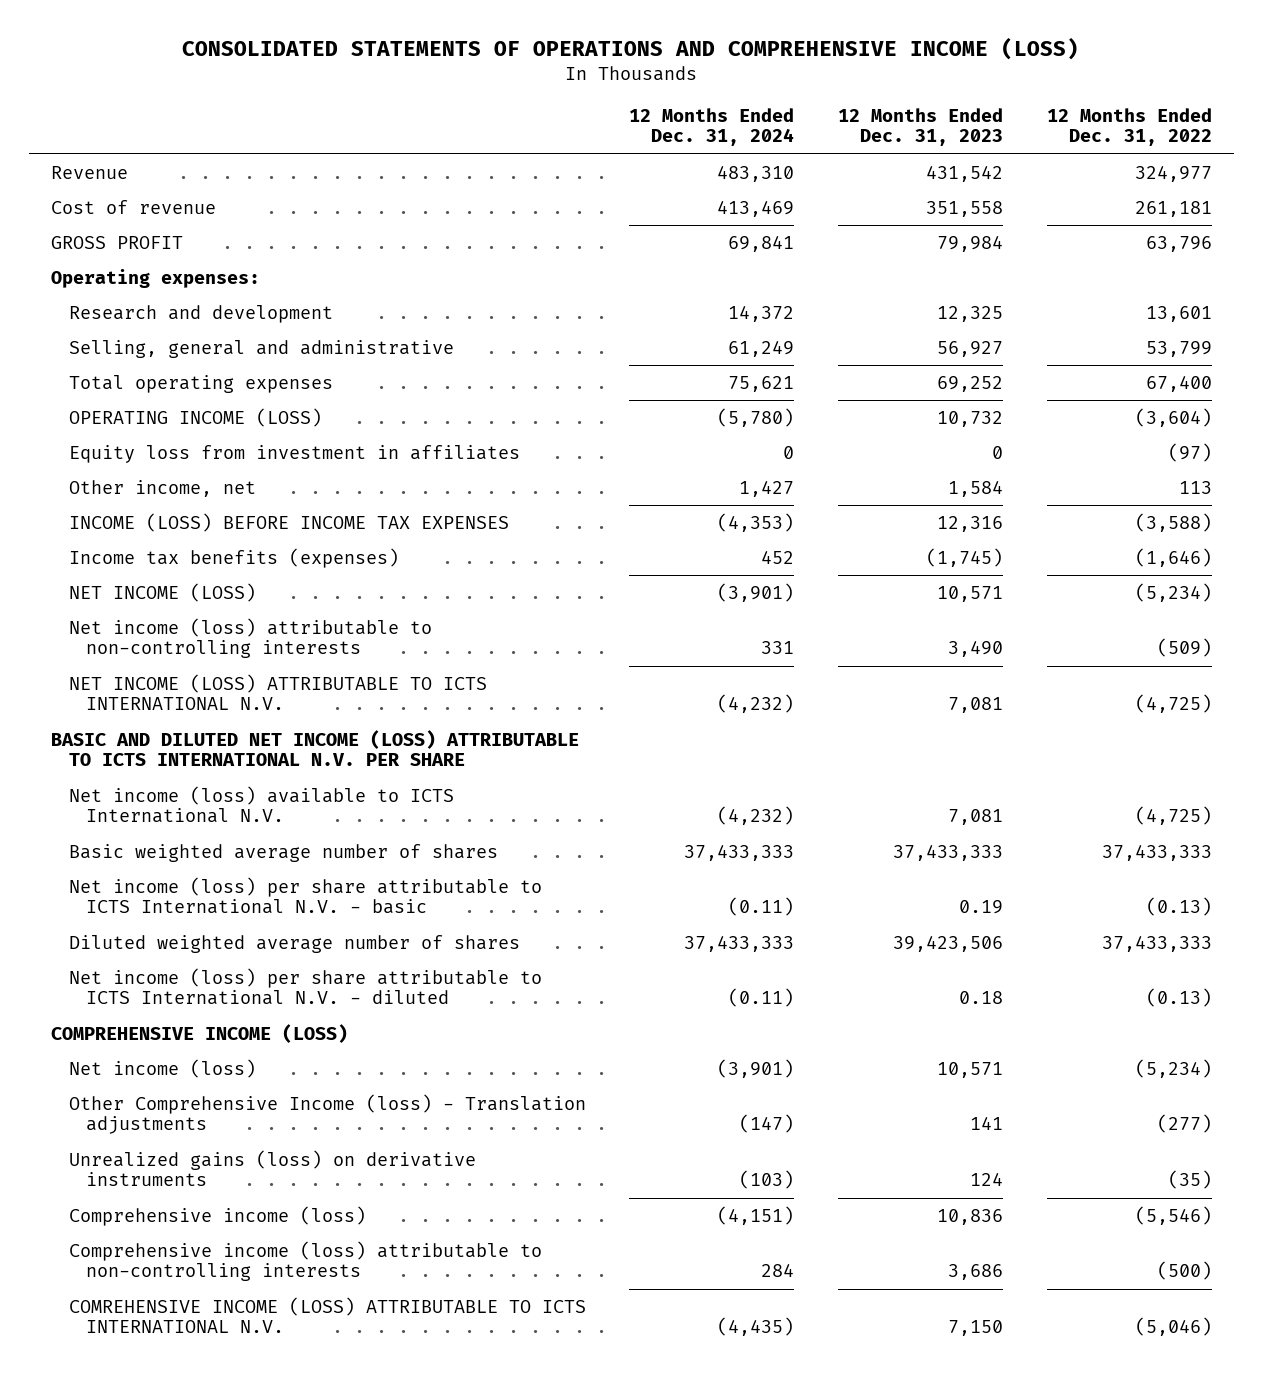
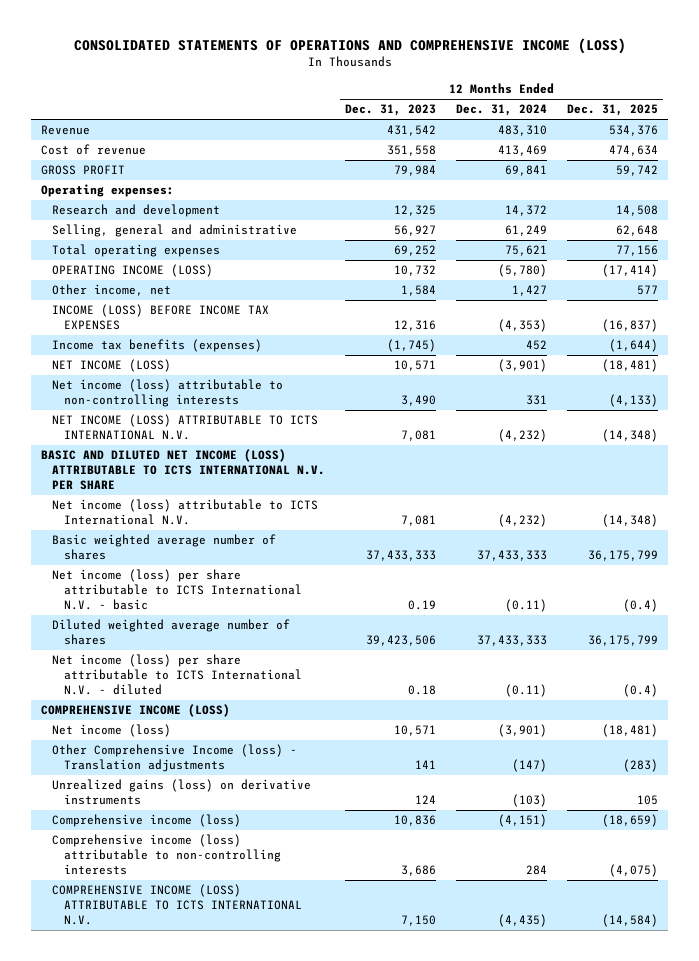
- | 12 Months Ended Dec. 31, 2024 | 12 Months Ended Dec. 31, 2023 | 12 Months Ended Dec. 31, 2022
+ | 12 Months Ended Dec. 31, 2023 | 12 Months Ended Dec. 31, 2024 | 12 Months Ended Dec. 31, 2025
- Equity loss from investment in affiliates | 0 | 0 | (97)
- Net income (loss) available to ICTS International N.V. | (4,232) | 7,081 | (4,725)
+ Net income (loss) attributable to ICTS International N.V. | 7,081 | (4,232) | (14,348)
- COMREHENSIVE INCOME (LOSS) ATTRIBUTABLE TO ICTS INTERNATIONAL N.V. | (4,435) | 7,150 | (5,046)
+ COMPREHENSIVE INCOME (LOSS) ATTRIBUTABLE TO ICTS INTERNATIONAL N.V. | 7,150 | (4,435) | (14,584)

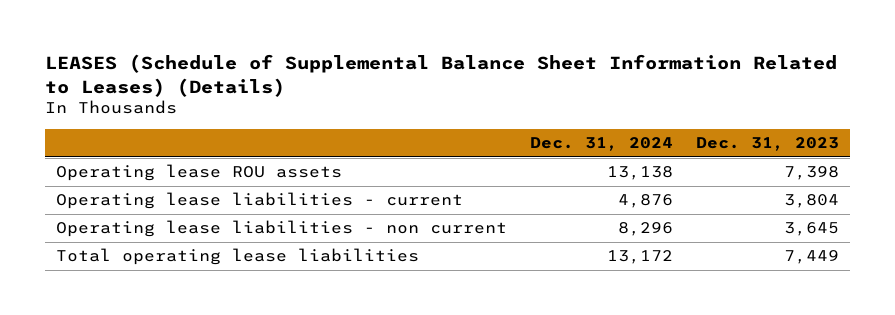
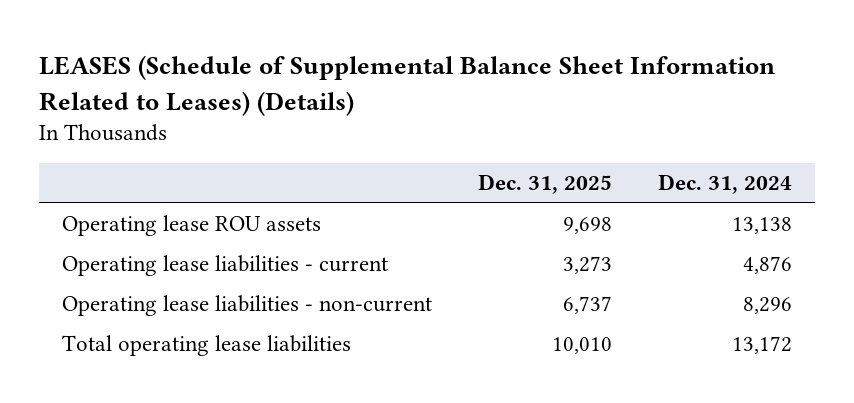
- | Dec. 31, 2024 | Dec. 31, 2023
+ | Dec. 31, 2025 | Dec. 31, 2024
- Operating lease liabilities - non current | 8,296 | 3,645
+ Operating lease liabilities - non-current | 6,737 | 8,296

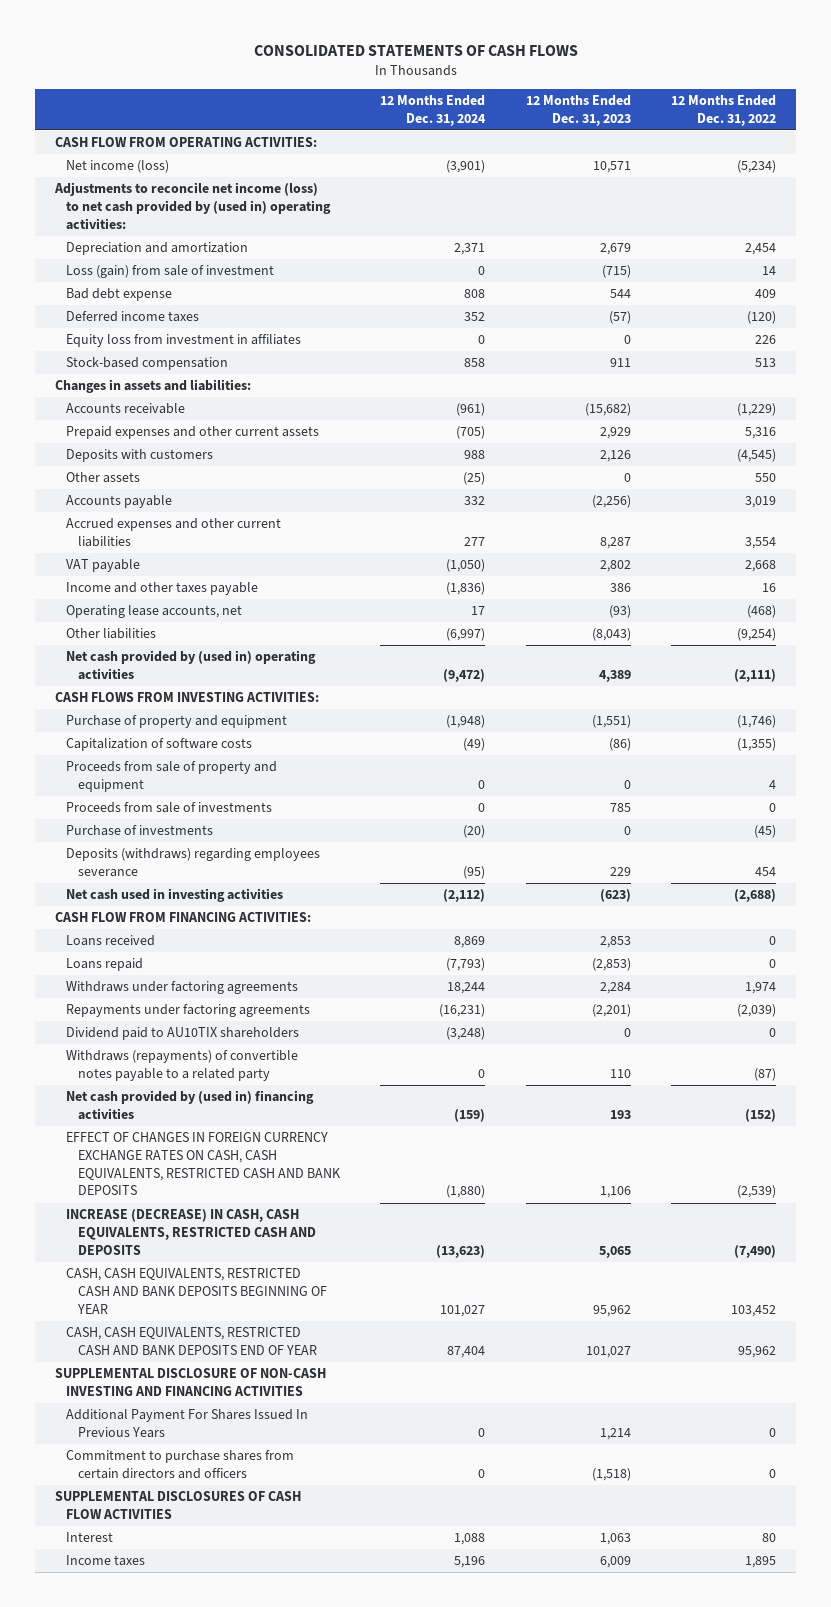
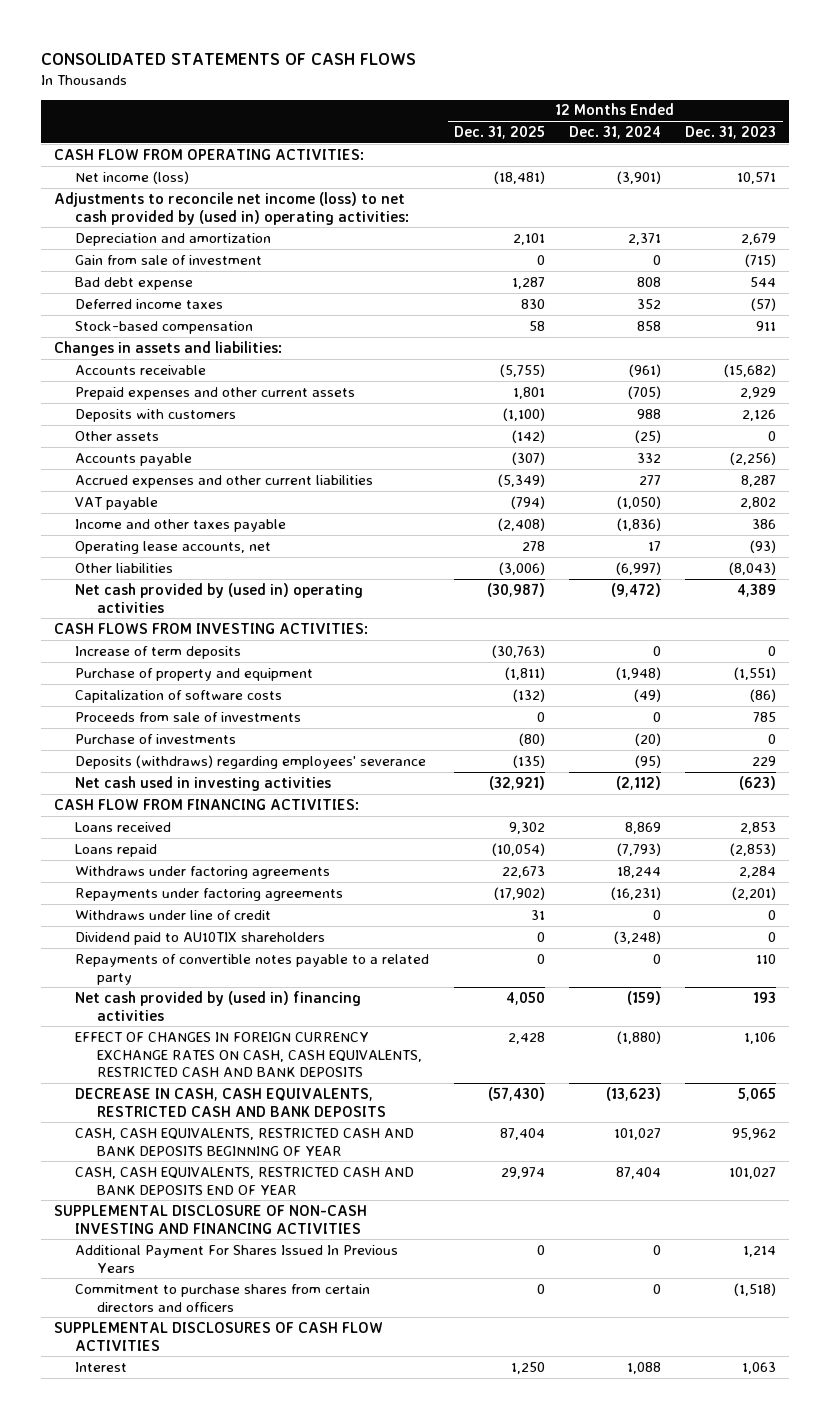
- | 12 Months Ended Dec. 31, 2024 | 12 Months Ended Dec. 31, 2023 | 12 Months Ended Dec. 31, 2022
+ | 12 Months Ended Dec. 31, 2025 | 12 Months Ended Dec. 31, 2024 | 12 Months Ended Dec. 31, 2023
- Loss (gain) from sale of investment | 0 | (715) | 14
+ Gain from sale of investment | 0 | 0 | (715)
- Equity loss from investment in affiliates | 0 | 0 | 226
+ Increase of term deposits | (30,763) | 0 | 0
- Proceeds from sale of property and equipment | 0 | 0 | 4
- Deposits (withdraws) regarding employees severance | (95) | 229 | 454
+ Deposits (withdraws) regarding employees' severance | (135) | (95) | 229
+ Withdraws under line of credit | 31 | 0 | 0
- Withdraws (repayments) of convertible notes payable to a related party | 0 | 110 | (87)
+ Repayments of convertible notes payable to a related party | 0 | 0 | 110
- INCREASE (DECREASE) IN CASH, CASH EQUIVALENTS, RESTRICTED CASH AND DEPOSITS | (13,623) | 5,065 | (7,490)
+ DECREASE IN CASH, CASH EQUIVALENTS, RESTRICTED CASH AND BANK DEPOSITS | (57,430) | (13,623) | 5,065
- Income taxes | 5,196 | 6,009 | 1,895

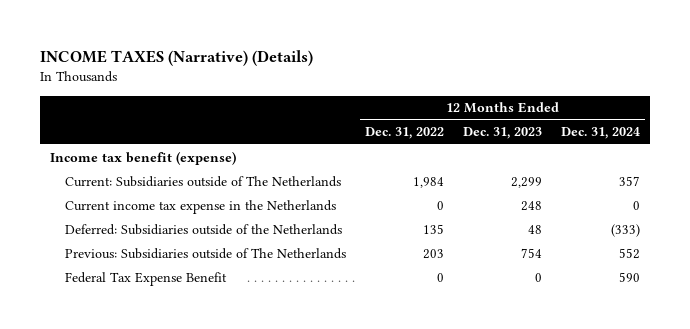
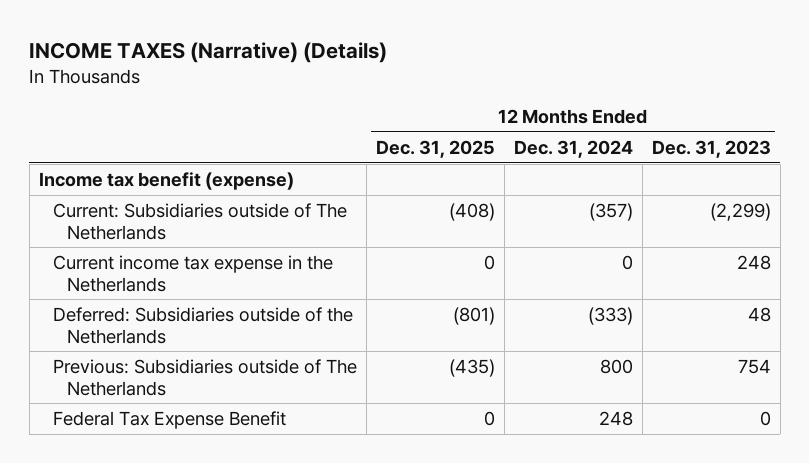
- | 12 Months Ended Dec. 31, 2022 | 12 Months Ended Dec. 31, 2023 | 12 Months Ended Dec. 31, 2024
+ | 12 Months Ended Dec. 31, 2025 | 12 Months Ended Dec. 31, 2024 | 12 Months Ended Dec. 31, 2023
- Current: Subsidiaries outside of The Netherlands | 1,984 | 2,299 | 357
+ Current: Subsidiaries outside of The Netherlands | (408) | (357) | (2,299)
- Previous: Subsidiaries outside of The Netherlands | 203 | 754 | 552
- Federal Tax Expense Benefit | 0 | 0 | 590
+ Previous: Subsidiaries outside of The Netherlands | (435) | 800 | 754
+ Federal Tax Expense Benefit | 0 | 248 | 0

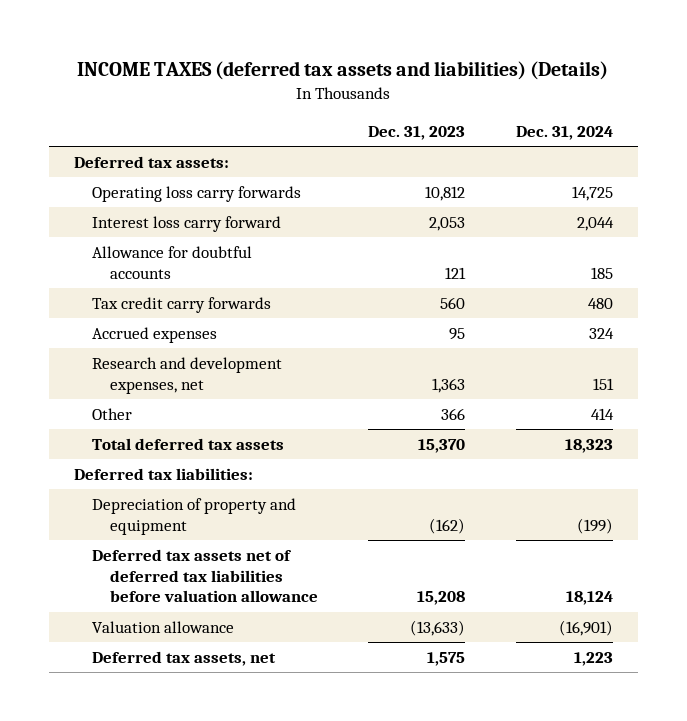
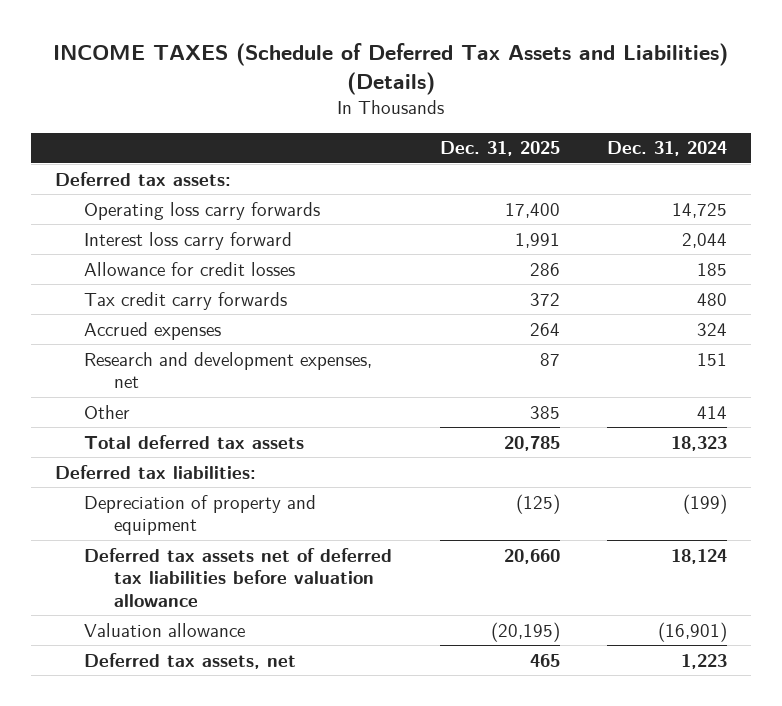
- INCOME TAXES (deferred tax assets and liabilities) (Details)
+ INCOME TAXES (Schedule of Deferred Tax Assets and Liabilities) (Details)
- | Dec. 31, 2023 | Dec. 31, 2024
+ | Dec. 31, 2025 | Dec. 31, 2024
- Allowance for doubtful accounts | 121 | 185
+ Allowance for credit losses | 286 | 185

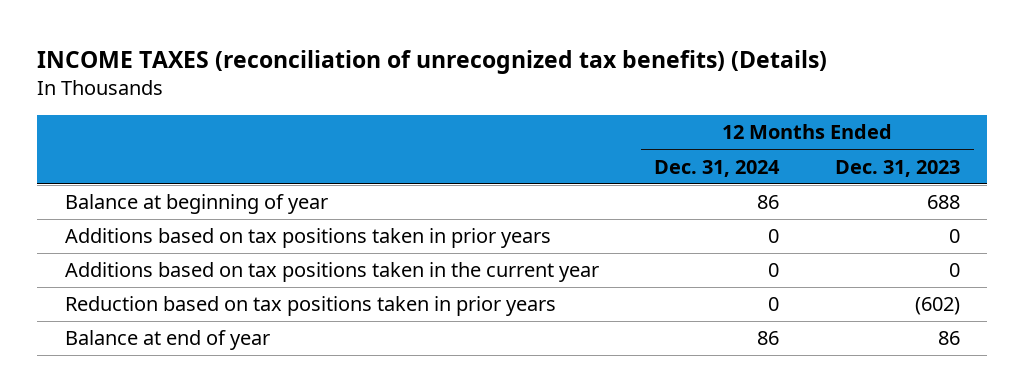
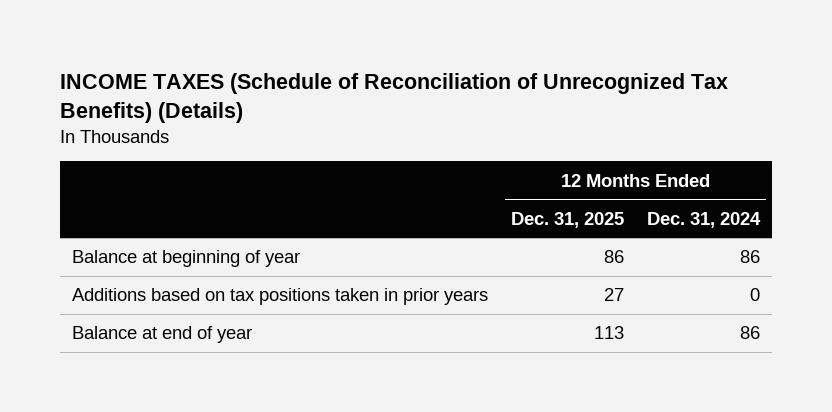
- INCOME TAXES (reconciliation of unrecognized tax benefits) (Details)
+ INCOME TAXES (Schedule of Reconciliation of Unrecognized Tax Benefits) (Details)
- | 12 Months Ended Dec. 31, 2024 | 12 Months Ended Dec. 31, 2023
+ | 12 Months Ended Dec. 31, 2025 | 12 Months Ended Dec. 31, 2024
- Additions based on tax positions taken in the current year | 0 | 0
- Reduction based on tax positions taken in prior years | 0 | (602)

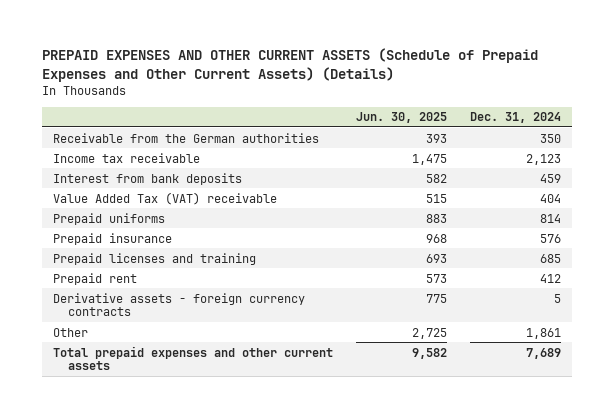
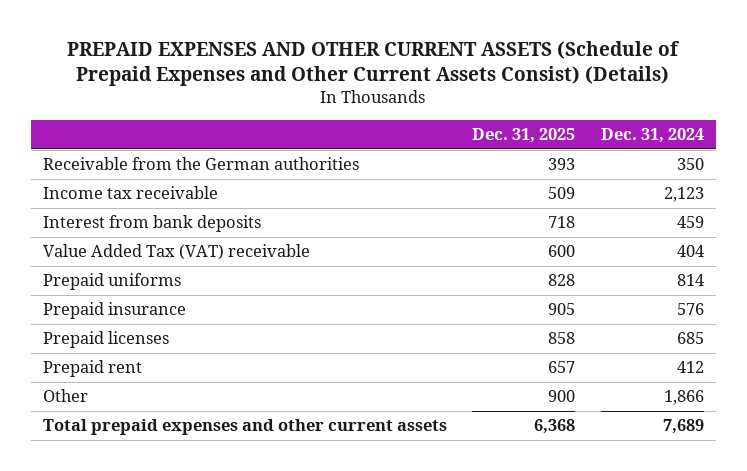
- PREPAID EXPENSES AND OTHER CURRENT ASSETS (Schedule of Prepaid Expenses and Other Current Assets) (Details)
+ PREPAID EXPENSES AND OTHER CURRENT ASSETS (Schedule of Prepaid Expenses and Other Current Assets Consist) (Details)
- | Jun. 30, 2025 | Dec. 31, 2024
+ | Dec. 31, 2025 | Dec. 31, 2024
- Prepaid licenses and training | 693 | 685
+ Prepaid licenses | 858 | 685
- Derivative assets - foreign currency contracts | 775 | 5
- Other | 2,725 | 1,861
+ Other | 900 | 1,866

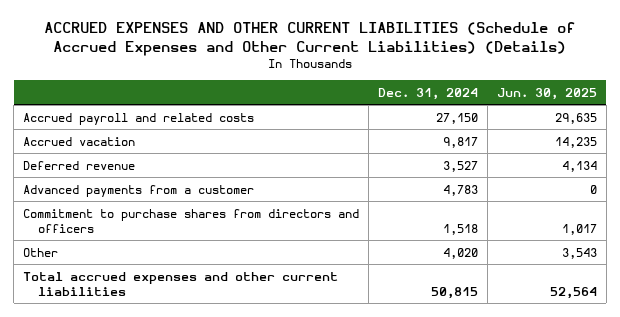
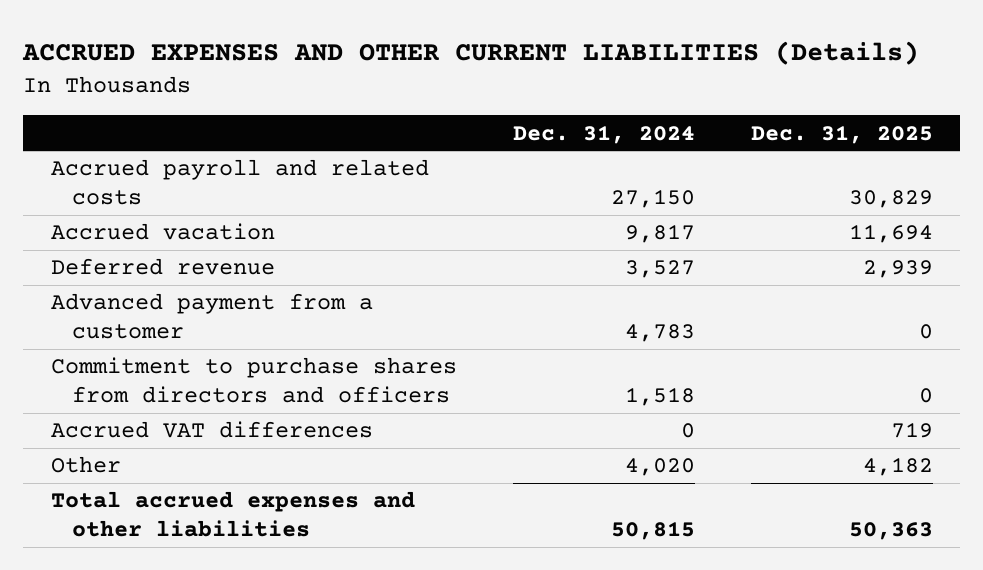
- ACCRUED EXPENSES AND OTHER CURRENT LIABILITIES (Schedule of Accrued Expenses and Other Current Liabilities) (Details)
+ ACCRUED EXPENSES AND OTHER CURRENT LIABILITIES (Details)
- | Dec. 31, 2024 | Jun. 30, 2025
+ | Dec. 31, 2024 | Dec. 31, 2025
- Advanced payments from a customer | 4,783 | 0
+ Advanced payment from a customer | 4,783 | 0
+ Accrued VAT differences | 0 | 719
- Total accrued expenses and other current liabilities | 50,815 | 52,564
+ Total accrued expenses and other liabilities | 50,815 | 50,363

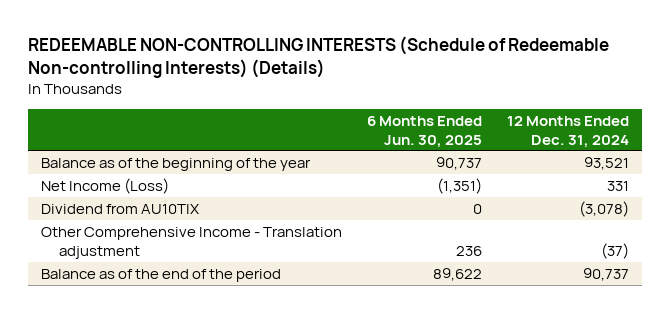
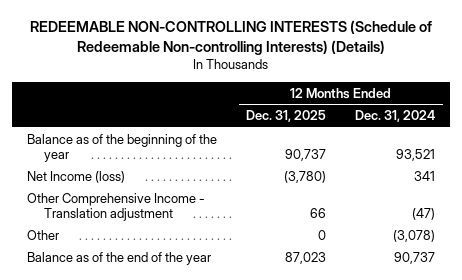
- | 6 Months Ended Jun. 30, 2025 | 12 Months Ended Dec. 31, 2024
+ | 12 Months Ended Dec. 31, 2025 | 12 Months Ended Dec. 31, 2024
- Net Income (Loss) | (1,351) | 331
- Dividend from AU10TIX | 0 | (3,078)
- Other Comprehensive Income - Translation adjustment | 236 | (37)
- Balance as of the end of the period | 89,622 | 90,737
+ Net Income (loss) | (3,780) | 341
+ Other Comprehensive Income - Translation adjustment | 66 | (47)
+ Other | 0 | (3,078)
+ Balance as of the end of the year | 87,023 | 90,737

